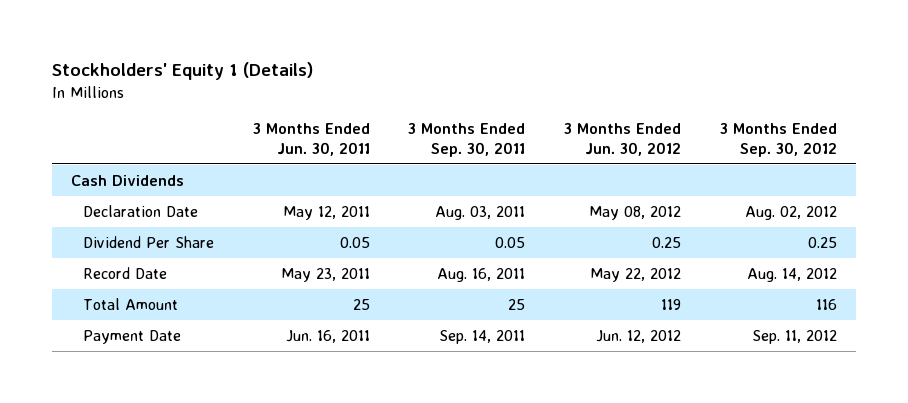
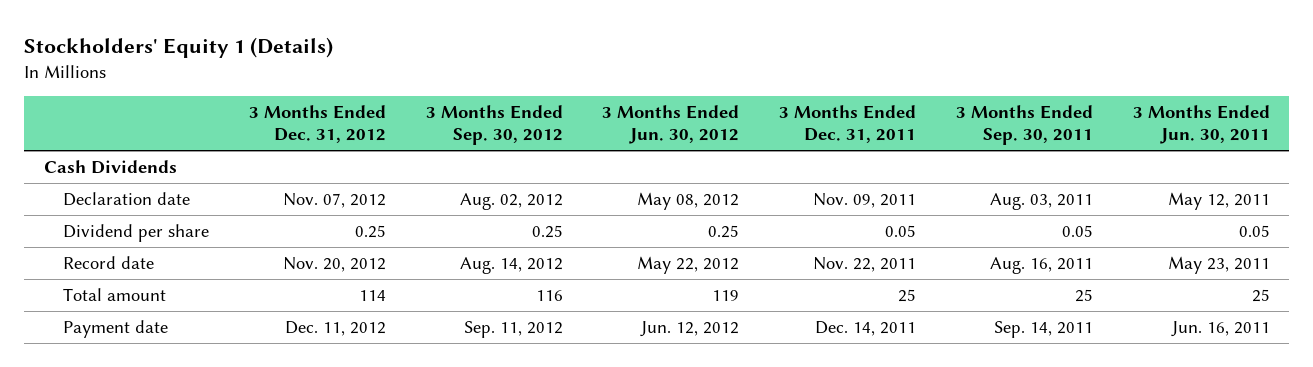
- | 3 Months Ended Jun. 30, 2011 | 3 Months Ended Sep. 30, 2011 | 3 Months Ended Jun. 30, 2012 | 3 Months Ended Sep. 30, 2012
+ | 3 Months Ended Dec. 31, 2012 | 3 Months Ended Sep. 30, 2012 | 3 Months Ended Jun. 30, 2012 | 3 Months Ended Dec. 31, 2011 | 3 Months Ended Sep. 30, 2011 | 3 Months Ended Jun. 30, 2011
- Declaration Date | May 12, 2011 | Aug. 03, 2011 | May 08, 2012 | Aug. 02, 2012
- Dividend Per Share | 0.05 | 0.05 | 0.25 | 0.25
- Record Date | May 23, 2011 | Aug. 16, 2011 | May 22, 2012 | Aug. 14, 2012
- Total Amount | 25 | 25 | 119 | 116
- Payment Date | Jun. 16, 2011 | Sep. 14, 2011 | Jun. 12, 2012 | Sep. 11, 2012
+ Declaration date | Nov. 07, 2012 | Aug. 02, 2012 | May 08, 2012 | Nov. 09, 2011 | Aug. 03, 2011 | May 12, 2011
+ Dividend per share | 0.25 | 0.25 | 0.25 | 0.05 | 0.05 | 0.05
+ Record date | Nov. 20, 2012 | Aug. 14, 2012 | May 22, 2012 | Nov. 22, 2011 | Aug. 16, 2011 | May 23, 2011
+ Total amount | 114 | 116 | 119 | 25 | 25 | 25
+ Payment date | Dec. 11, 2012 | Sep. 11, 2012 | Jun. 12, 2012 | Dec. 14, 2011 | Sep. 14, 2011 | Jun. 16, 2011

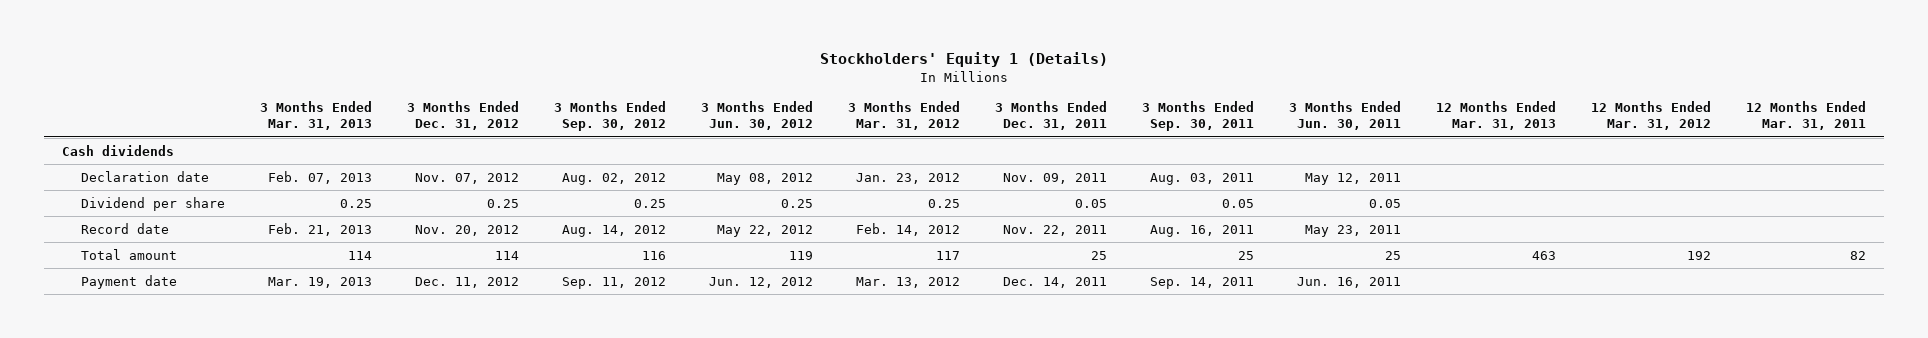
- | 3 Months Ended Dec. 31, 2012 | 3 Months Ended Sep. 30, 2012 | 3 Months Ended Jun. 30, 2012 | 3 Months Ended Dec. 31, 2011 | 3 Months Ended Sep. 30, 2011 | 3 Months Ended Jun. 30, 2011
+ | 3 Months Ended Mar. 31, 2013 | 3 Months Ended Dec. 31, 2012 | 3 Months Ended Sep. 30, 2012 | 3 Months Ended Jun. 30, 2012 | 3 Months Ended Mar. 31, 2012 | 3 Months Ended Dec. 31, 2011 | 3 Months Ended Sep. 30, 2011 | 3 Months Ended Jun. 30, 2011 | 12 Months Ended Mar. 31, 2013 | 12 Months Ended Mar. 31, 2012 | 12 Months Ended Mar. 31, 2011
- Cash Dividends
+ Cash dividends

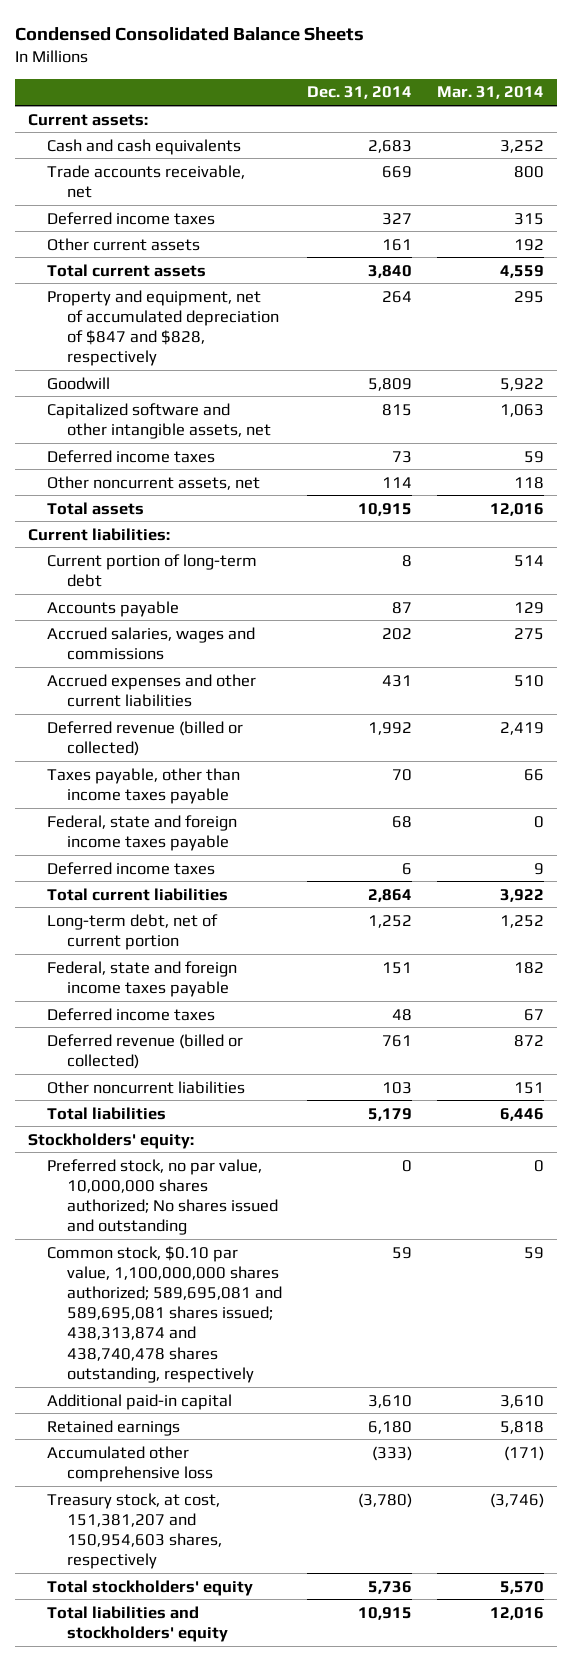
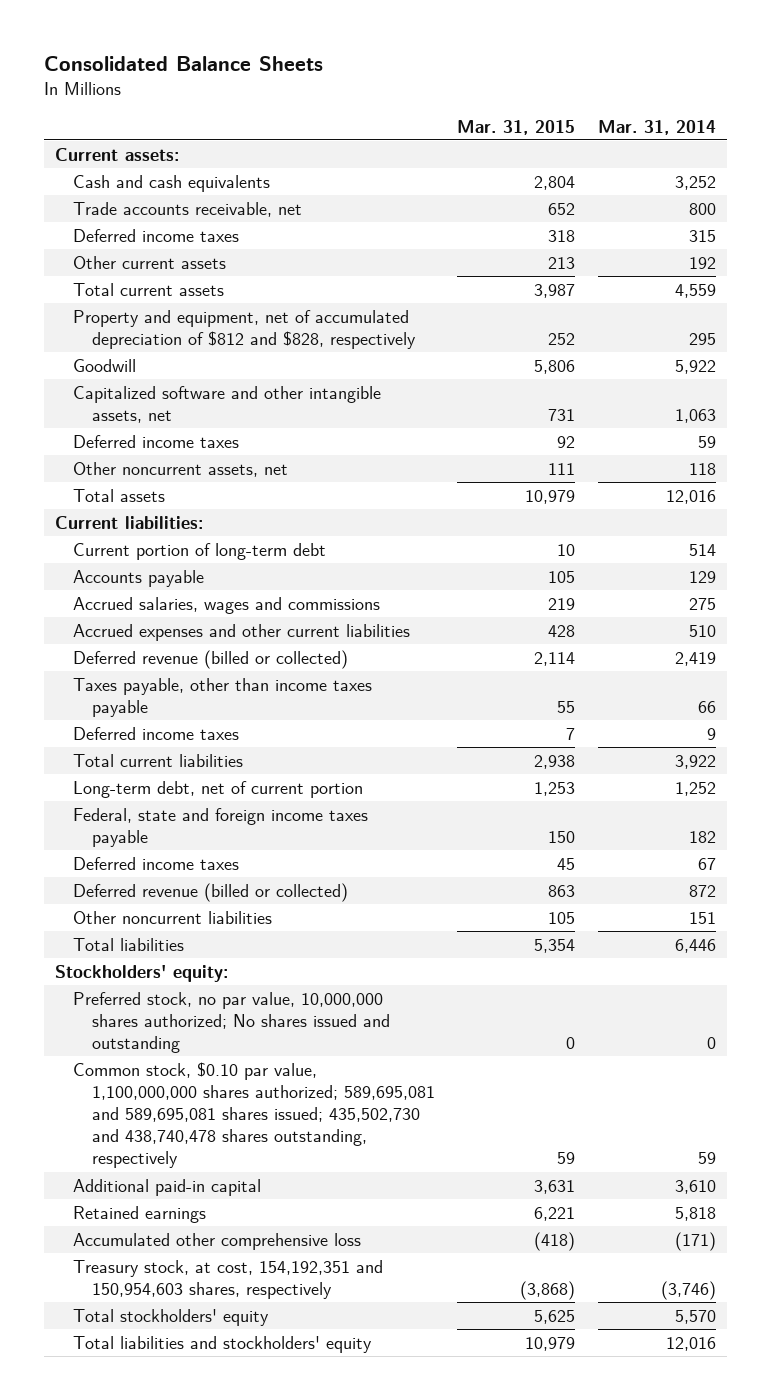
- Condensed Consolidated Balance Sheets
+ Consolidated Balance Sheets
- | Dec. 31, 2014 | Mar. 31, 2014
+ | Mar. 31, 2015 | Mar. 31, 2014
- Property and equipment, net of accumulated depreciation of $847 and $828, respectively | 264 | 295
+ Property and equipment, net of accumulated depreciation of $812 and $828, respectively | 252 | 295
- Federal, state and foreign income taxes payable | 68 | 0
- Common stock, $0.10 par value, 1,100,000,000 shares authorized; 589,695,081 and 589,695,081 shares issued; 438,313,874 and 438,740,478 shares outstanding, respectively | 59 | 59
+ Common stock, $0.10 par value, 1,100,000,000 shares authorized; 589,695,081 and 589,695,081 shares issued; 435,502,730 and 438,740,478 shares outstanding, respectively | 59 | 59
- Treasury stock, at cost, 151,381,207 and 150,954,603 shares, respectively | (3,780) | (3,746)
+ Treasury stock, at cost, 154,192,351 and 150,954,603 shares, respectively | (3,868) | (3,746)

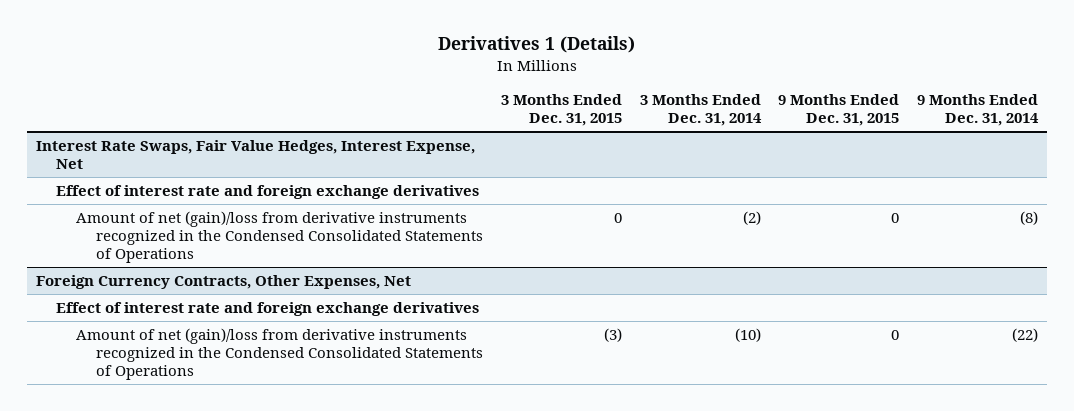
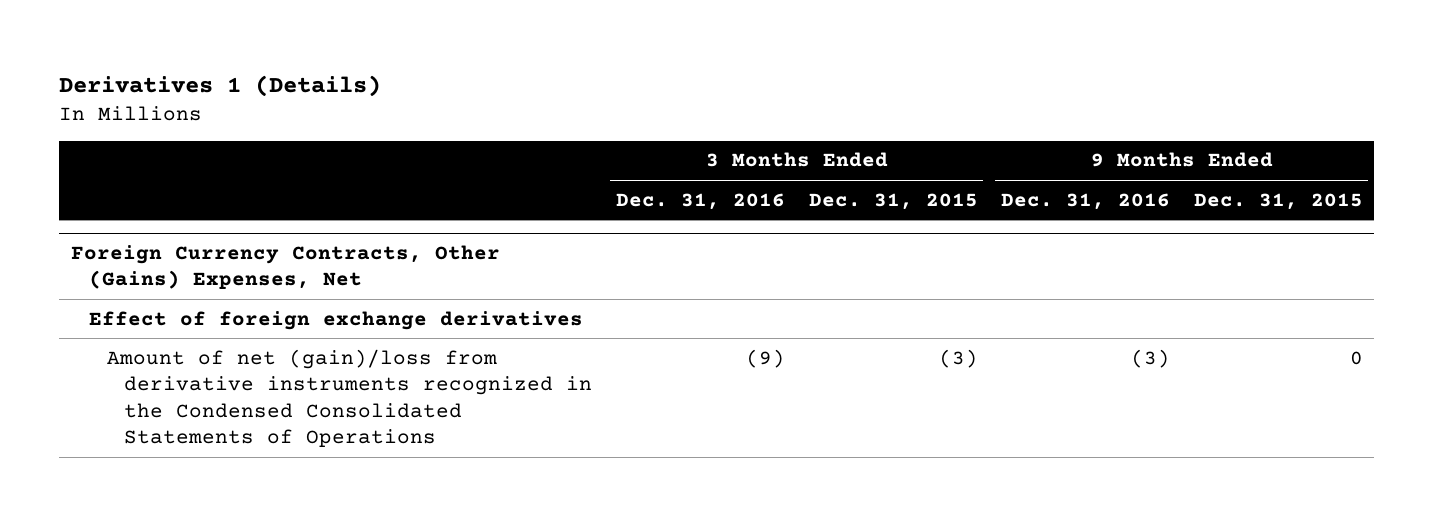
- | 3 Months Ended Dec. 31, 2015 | 3 Months Ended Dec. 31, 2014 | 9 Months Ended Dec. 31, 2015 | 9 Months Ended Dec. 31, 2014
+ | 3 Months Ended Dec. 31, 2016 | 3 Months Ended Dec. 31, 2015 | 9 Months Ended Dec. 31, 2016 | 9 Months Ended Dec. 31, 2015
- Interest Rate Swaps, Fair Value Hedges, Interest Expense, Net
- Effect of interest rate and foreign exchange derivatives
- Amount of net (gain)/loss from derivative instruments recognized in the Condensed Consolidated Statements of Operations | 0 | (2) | 0 | (8)
- Foreign Currency Contracts, Other Expenses, Net
- Effect of interest rate and foreign exchange derivatives
+ Foreign Currency Contracts, Other (Gains) Expenses, Net
+ Effect of foreign exchange derivatives

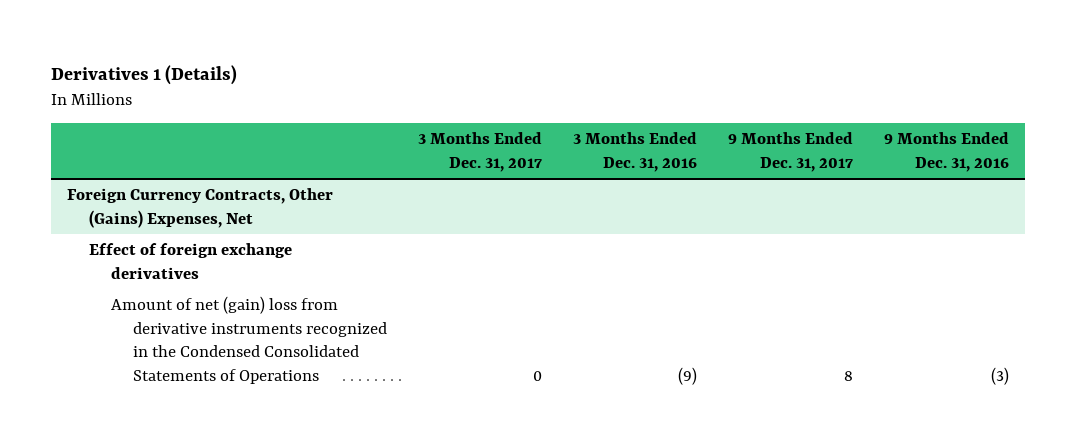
- | 3 Months Ended Dec. 31, 2016 | 3 Months Ended Dec. 31, 2015 | 9 Months Ended Dec. 31, 2016 | 9 Months Ended Dec. 31, 2015
+ | 3 Months Ended Dec. 31, 2017 | 3 Months Ended Dec. 31, 2016 | 9 Months Ended Dec. 31, 2017 | 9 Months Ended Dec. 31, 2016
@ Foreign Currency Contracts, Other (Gains) Expenses, Net
- Amount of net (gain)/loss from derivative instruments recognized in the Condensed Consolidated Statements of Operations | (9) | (3) | (3) | 0
+ Amount of net (gain) loss from derivative instruments recognized in the Condensed Consolidated Statements of Operations | 0 | (9) | 8 | (3)

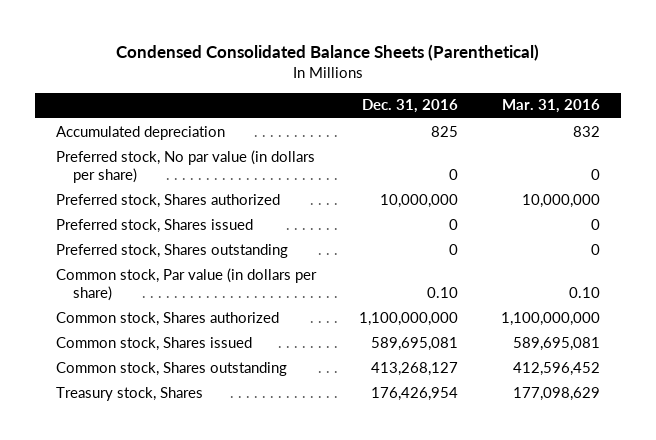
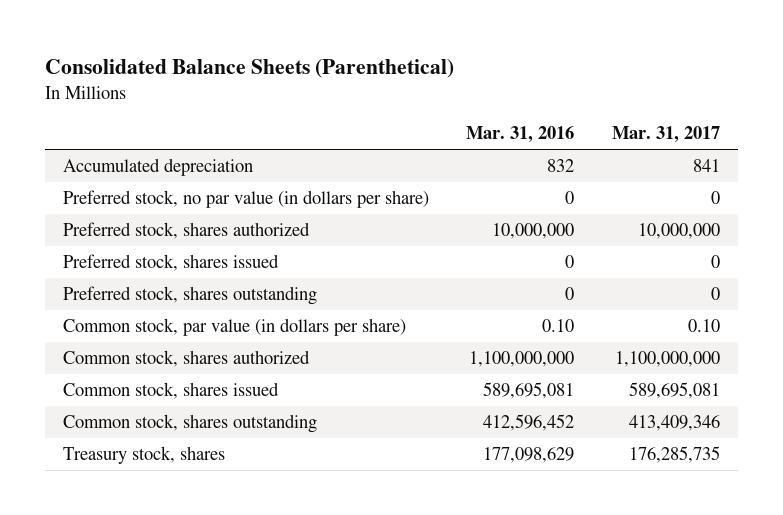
- Condensed Consolidated Balance Sheets (Parenthetical)
+ Consolidated Balance Sheets (Parenthetical)
- | Dec. 31, 2016 | Mar. 31, 2016
+ | Mar. 31, 2016 | Mar. 31, 2017
- Preferred stock, No par value (in dollars per share) | 0 | 0
- Preferred stock, Shares authorized | 10,000,000 | 10,000,000
- Preferred stock, Shares issued | 0 | 0
- Preferred stock, Shares outstanding | 0 | 0
- Common stock, Par value (in dollars per share) | 0.10 | 0.10
- Common stock, Shares authorized | 1,100,000,000 | 1,100,000,000
- Common stock, Shares issued | 589,695,081 | 589,695,081
- Common stock, Shares outstanding | 413,268,127 | 412,596,452
- Treasury stock, Shares | 176,426,954 | 177,098,629
+ Preferred stock, no par value (in dollars per share) | 0 | 0
+ Preferred stock, shares authorized | 10,000,000 | 10,000,000
+ Preferred stock, shares issued | 0 | 0
+ Preferred stock, shares outstanding | 0 | 0
+ Common stock, par value (in dollars per share) | 0.10 | 0.10
+ Common stock, shares authorized | 1,100,000,000 | 1,100,000,000
+ Common stock, shares issued | 589,695,081 | 589,695,081
+ Common stock, shares outstanding | 412,596,452 | 413,409,346
+ Treasury stock, shares | 177,098,629 | 176,285,735

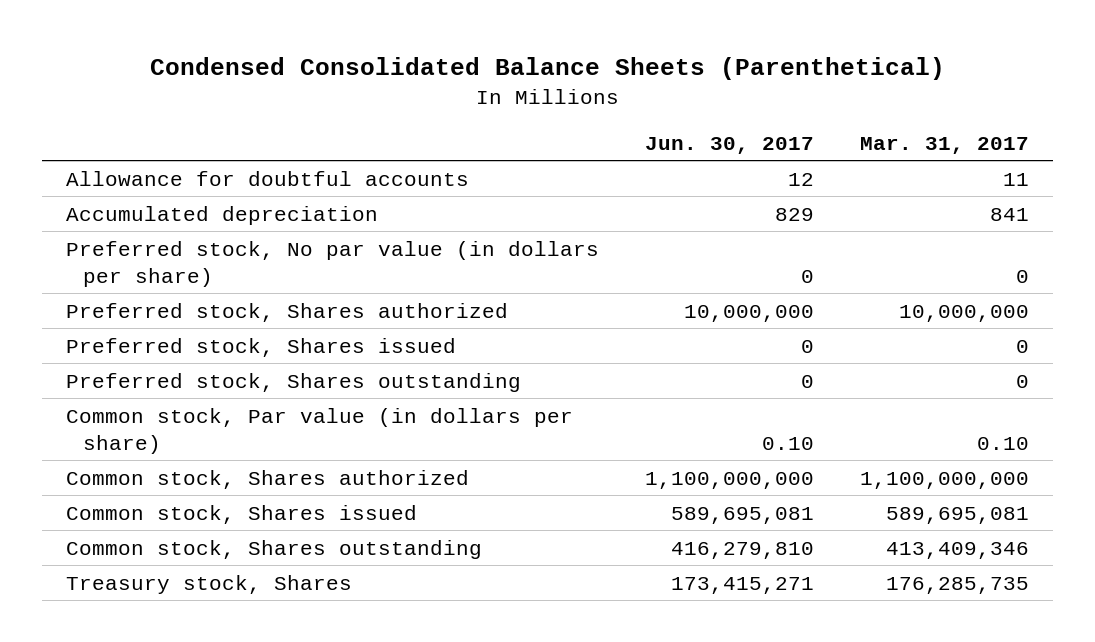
- Consolidated Balance Sheets (Parenthetical)
+ Condensed Consolidated Balance Sheets (Parenthetical)
- | Mar. 31, 2016 | Mar. 31, 2017
+ | Jun. 30, 2017 | Mar. 31, 2017
+ Allowance for doubtful accounts | 12 | 11
- Preferred stock, no par value (in dollars per share) | 0 | 0
- Preferred stock, shares authorized | 10,000,000 | 10,000,000
- Preferred stock, shares issued | 0 | 0
- Preferred stock, shares outstanding | 0 | 0
- Common stock, par value (in dollars per share) | 0.10 | 0.10
- Common stock, shares authorized | 1,100,000,000 | 1,100,000,000
- Common stock, shares issued | 589,695,081 | 589,695,081
- Common stock, shares outstanding | 412,596,452 | 413,409,346
- Treasury stock, shares | 177,098,629 | 176,285,735
+ Preferred stock, No par value (in dollars per share) | 0 | 0
+ Preferred stock, Shares authorized | 10,000,000 | 10,000,000
+ Preferred stock, Shares issued | 0 | 0
+ Preferred stock, Shares outstanding | 0 | 0
+ Common stock, Par value (in dollars per share) | 0.10 | 0.10
+ Common stock, Shares authorized | 1,100,000,000 | 1,100,000,000
+ Common stock, Shares issued | 589,695,081 | 589,695,081
+ Common stock, Shares outstanding | 416,279,810 | 413,409,346
+ Treasury stock, Shares | 173,415,271 | 176,285,735

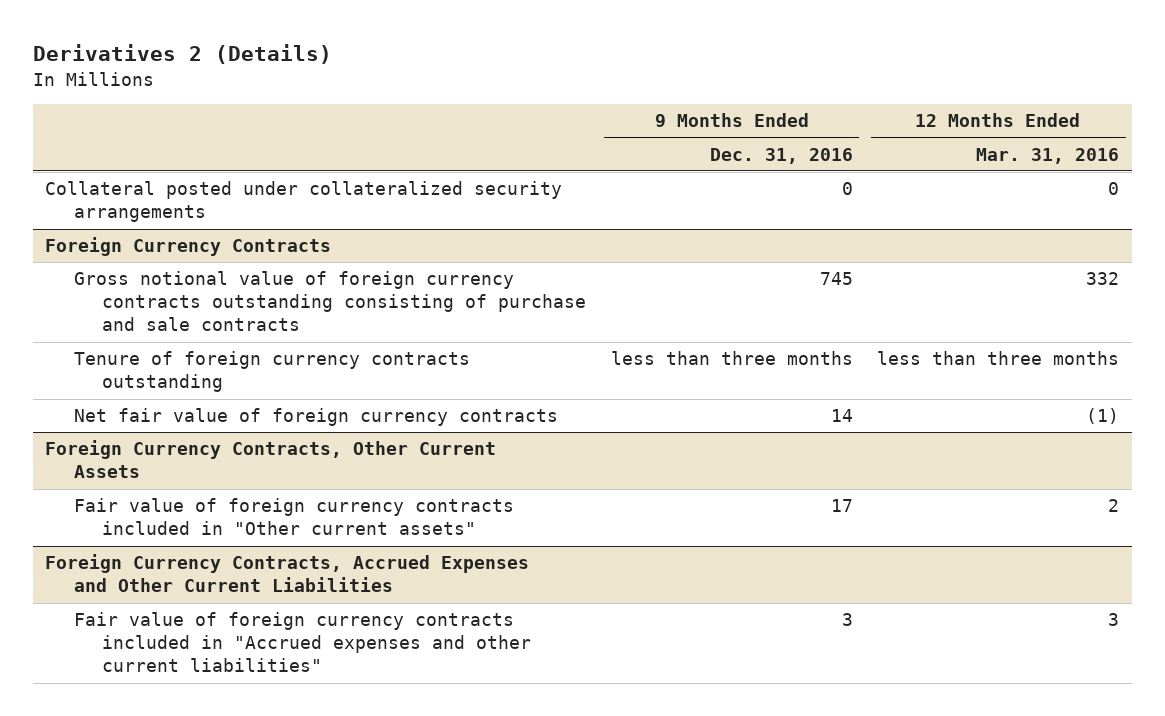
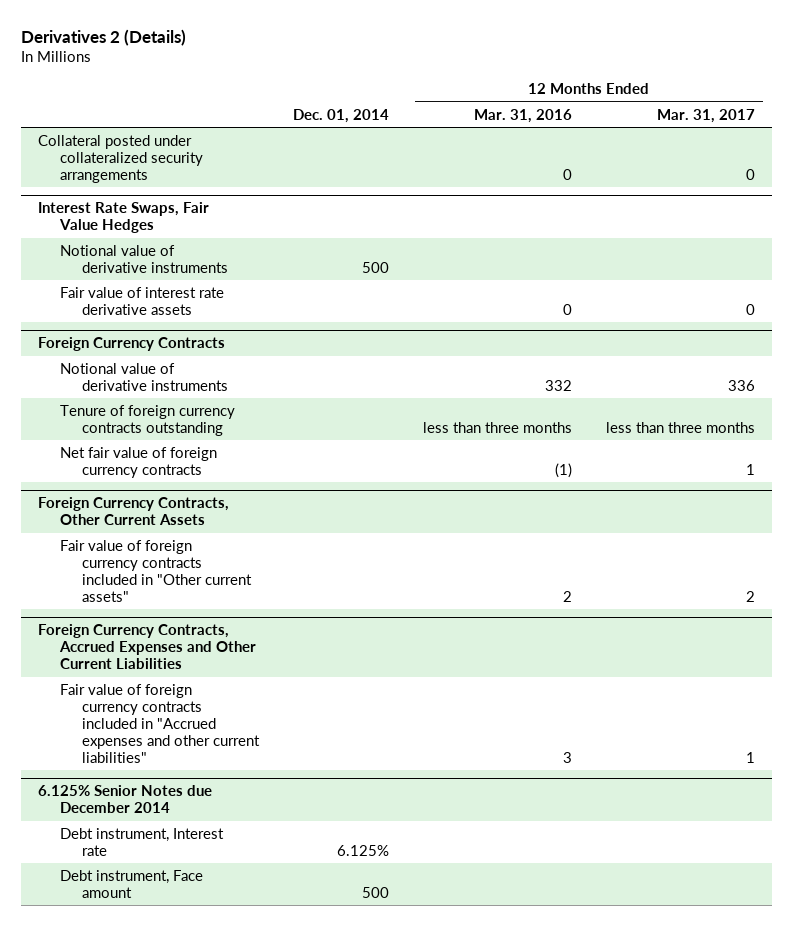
- | 9 Months Ended Dec. 31, 2016 | 12 Months Ended Mar. 31, 2016
+ | Dec. 01, 2014 | 12 Months Ended Mar. 31, 2016 | 12 Months Ended Mar. 31, 2017
+ Interest Rate Swaps, Fair Value Hedges
+ Notional value of derivative instruments | 500 | |
+ Fair value of interest rate derivative assets | | 0 | 0
@ Foreign Currency Contracts
- Gross notional value of foreign currency contracts outstanding consisting of purchase and sale contracts | 745 | 332
+ Notional value of derivative instruments | | 332 | 336
+ 6.125% Senior Notes due December 2014
+ Debt instrument, Interest rate | 6.125% | |
+ Debt instrument, Face amount | 500 | |

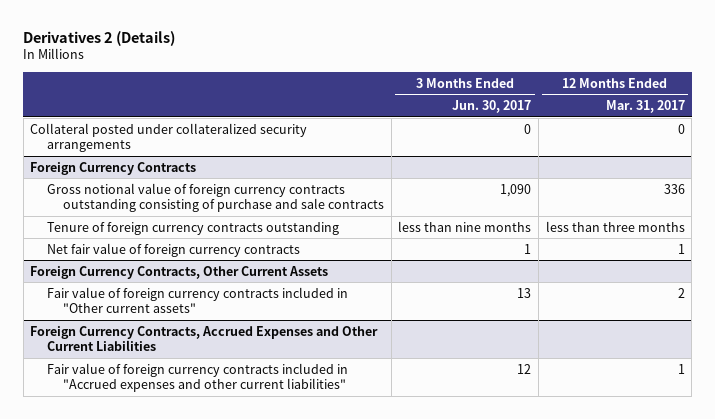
- | Dec. 01, 2014 | 12 Months Ended Mar. 31, 2016 | 12 Months Ended Mar. 31, 2017
+ | 3 Months Ended Jun. 30, 2017 | 12 Months Ended Mar. 31, 2017
- Interest Rate Swaps, Fair Value Hedges
- Notional value of derivative instruments | 500 | |
- Fair value of interest rate derivative assets | | 0 | 0
@ Foreign Currency Contracts
- Notional value of derivative instruments | | 332 | 336
+ Gross notional value of foreign currency contracts outstanding consisting of purchase and sale contracts | 1,090 | 336
- 6.125% Senior Notes due December 2014
- Debt instrument, Interest rate | 6.125% | |
- Debt instrument, Face amount | 500 | |

